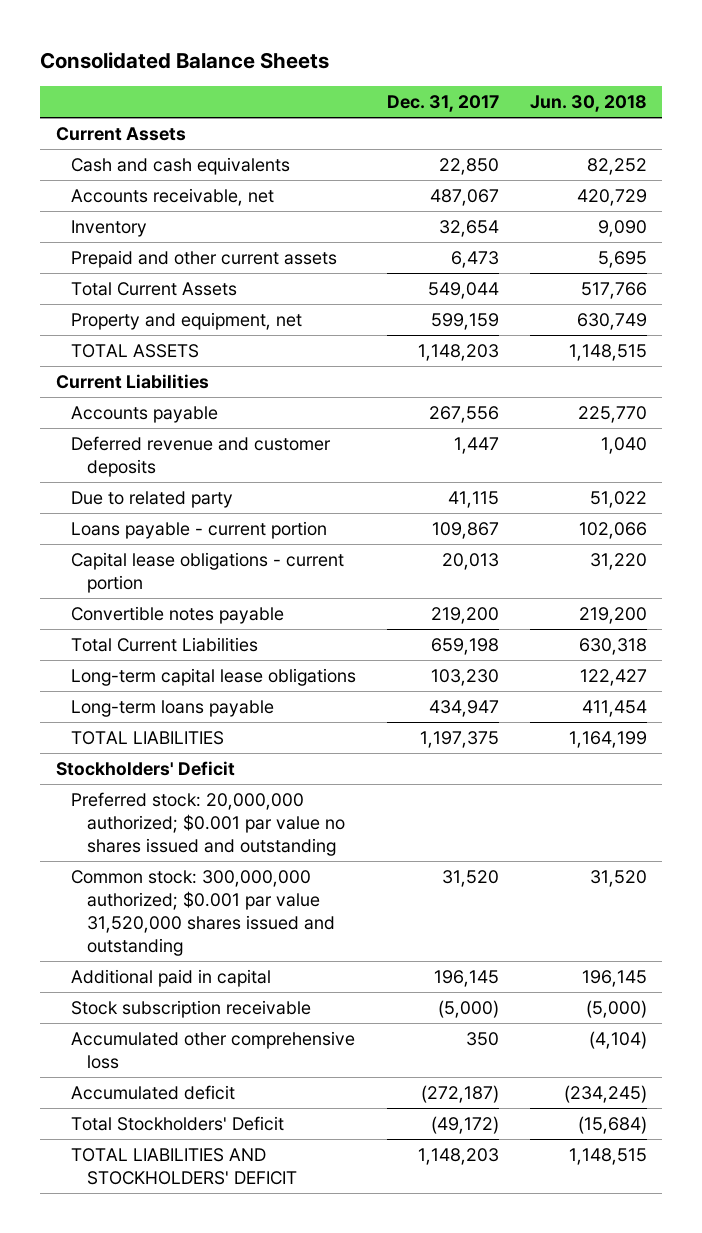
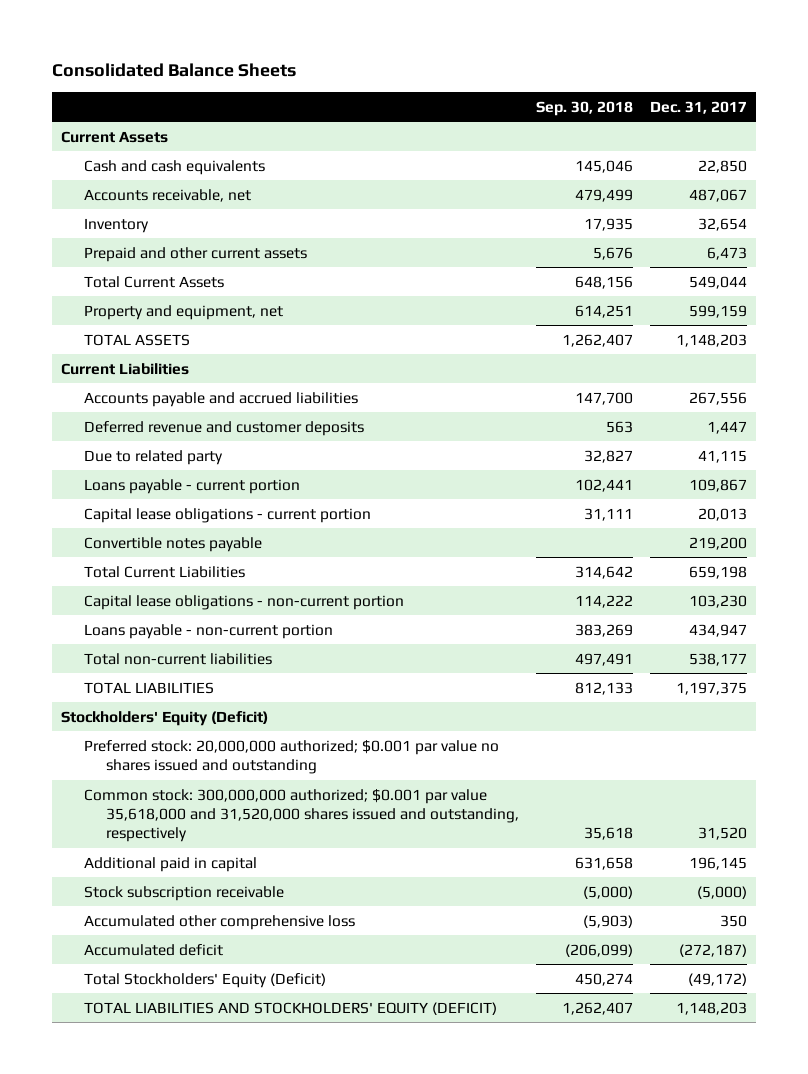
- | Dec. 31, 2017 | Jun. 30, 2018
+ | Sep. 30, 2018 | Dec. 31, 2017
- Accounts payable | 267,556 | 225,770
+ Accounts payable and accrued liabilities | 147,700 | 267,556
- Long-term capital lease obligations | 103,230 | 122,427
- Long-term loans payable | 434,947 | 411,454
+ Capital lease obligations - non-current portion | 114,222 | 103,230
+ Loans payable - non-current portion | 383,269 | 434,947
+ Total non-current liabilities | 497,491 | 538,177
- Stockholders' Deficit
+ Stockholders' Equity (Deficit)
- Common stock: 300,000,000 authorized; $0.001 par value 31,520,000 shares issued and outstanding | 31,520 | 31,520
+ Common stock: 300,000,000 authorized; $0.001 par value 35,618,000 and 31,520,000 shares issued and outstanding, respectively | 35,618 | 31,520
- Total Stockholders' Deficit | (49,172) | (15,684)
- TOTAL LIABILITIES AND STOCKHOLDERS' DEFICIT | 1,148,203 | 1,148,515
+ Total Stockholders' Equity (Deficit) | 450,274 | (49,172)
+ TOTAL LIABILITIES AND STOCKHOLDERS' EQUITY (DEFICIT) | 1,262,407 | 1,148,203

